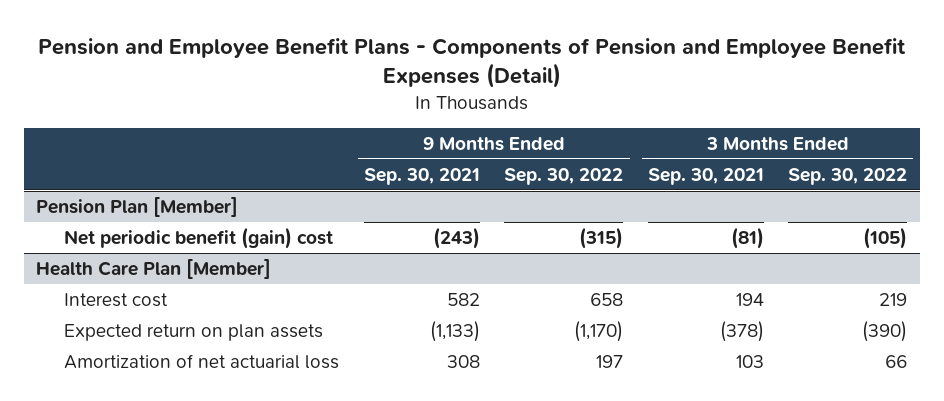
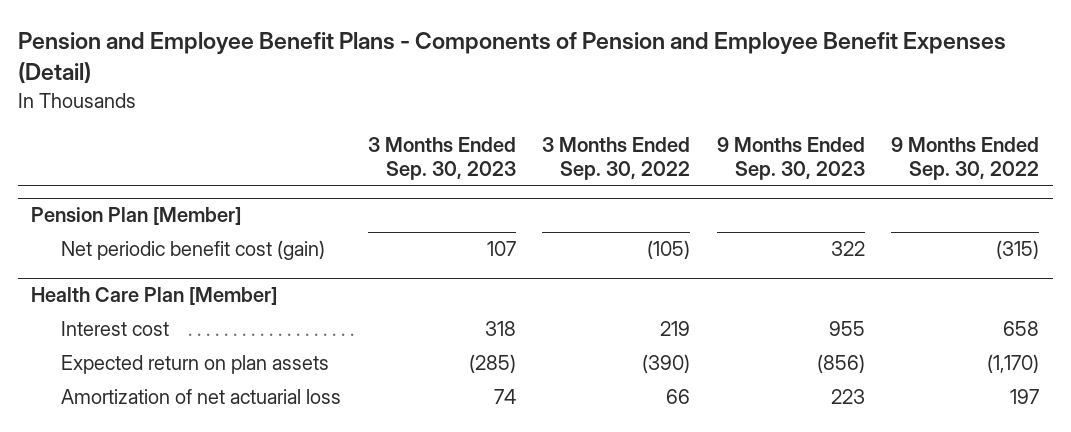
- | 9 Months Ended Sep. 30, 2021 | 9 Months Ended Sep. 30, 2022 | 3 Months Ended Sep. 30, 2021 | 3 Months Ended Sep. 30, 2022
+ | 3 Months Ended Sep. 30, 2023 | 3 Months Ended Sep. 30, 2022 | 9 Months Ended Sep. 30, 2023 | 9 Months Ended Sep. 30, 2022
@ Pension Plan [Member]
- Net periodic benefit (gain) cost | (243) | (315) | (81) | (105)
+ Net periodic benefit cost (gain) | 107 | (105) | 322 | (315)

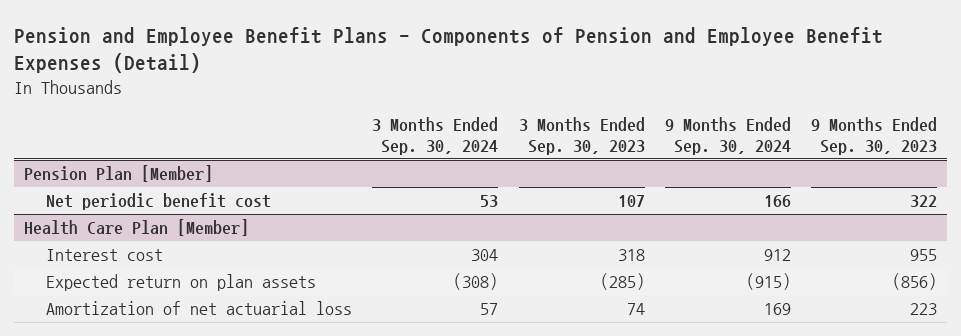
- | 3 Months Ended Sep. 30, 2023 | 3 Months Ended Sep. 30, 2022 | 9 Months Ended Sep. 30, 2023 | 9 Months Ended Sep. 30, 2022
+ | 3 Months Ended Sep. 30, 2024 | 3 Months Ended Sep. 30, 2023 | 9 Months Ended Sep. 30, 2024 | 9 Months Ended Sep. 30, 2023
@ Pension Plan [Member]
- Net periodic benefit cost (gain) | 107 | (105) | 322 | (315)
+ Net periodic benefit cost | 53 | 107 | 166 | 322

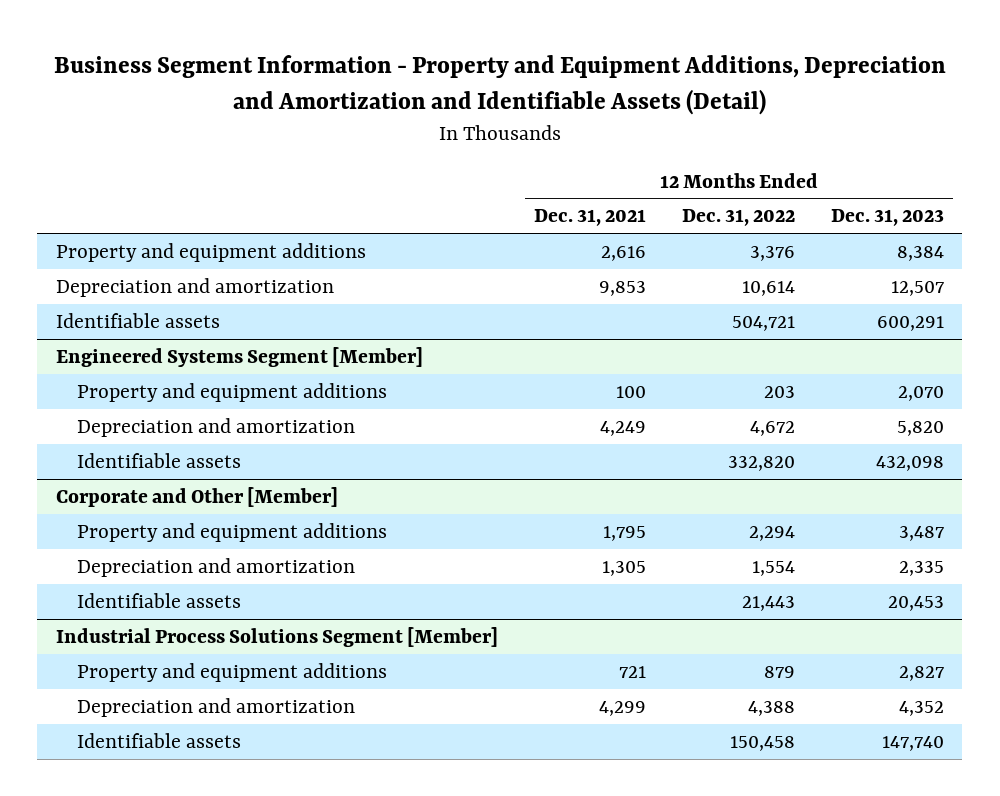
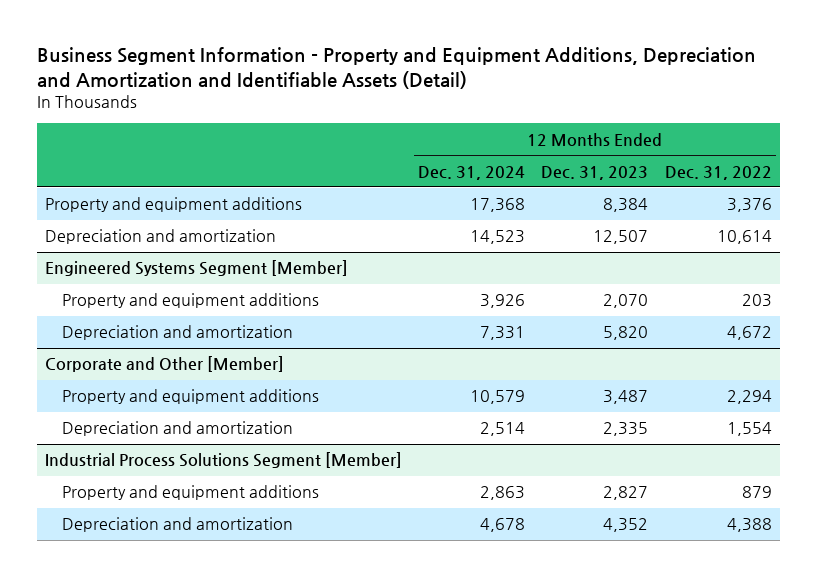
- | 12 Months Ended Dec. 31, 2021 | 12 Months Ended Dec. 31, 2022 | 12 Months Ended Dec. 31, 2023
+ | 12 Months Ended Dec. 31, 2024 | 12 Months Ended Dec. 31, 2023 | 12 Months Ended Dec. 31, 2022
- Identifiable assets | | 504,721 | 600,291
@ Engineered Systems Segment [Member]
- Identifiable assets | | 332,820 | 432,098
@ Corporate and Other [Member]
- Identifiable assets | | 21,443 | 20,453
@ Industrial Process Solutions Segment [Member]
- Identifiable assets | | 150,458 | 147,740

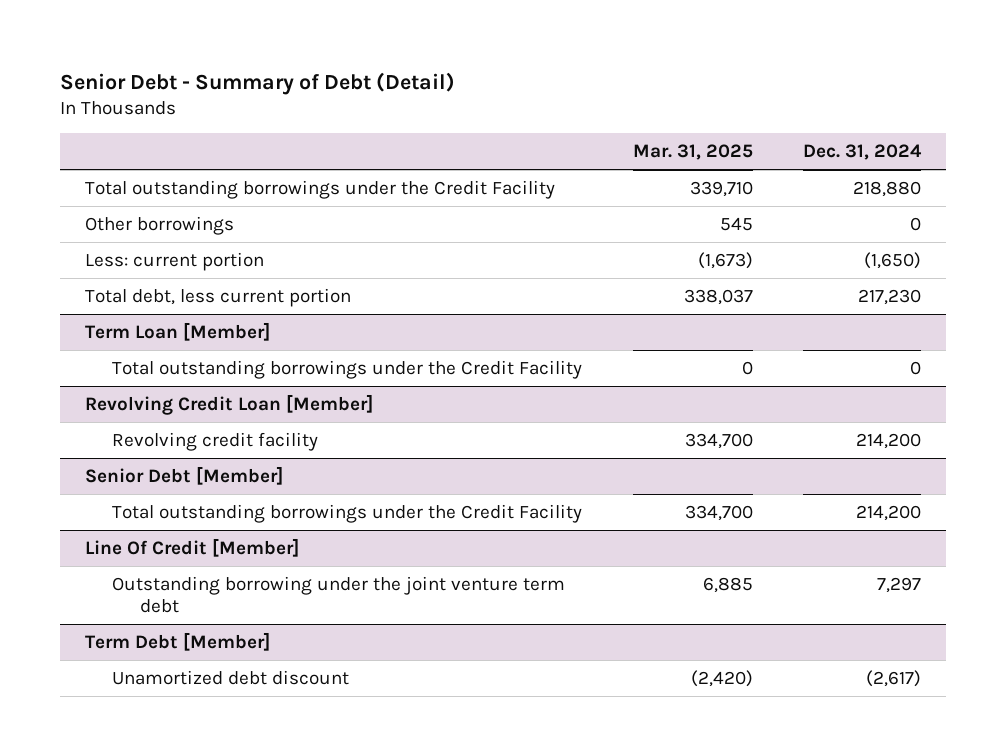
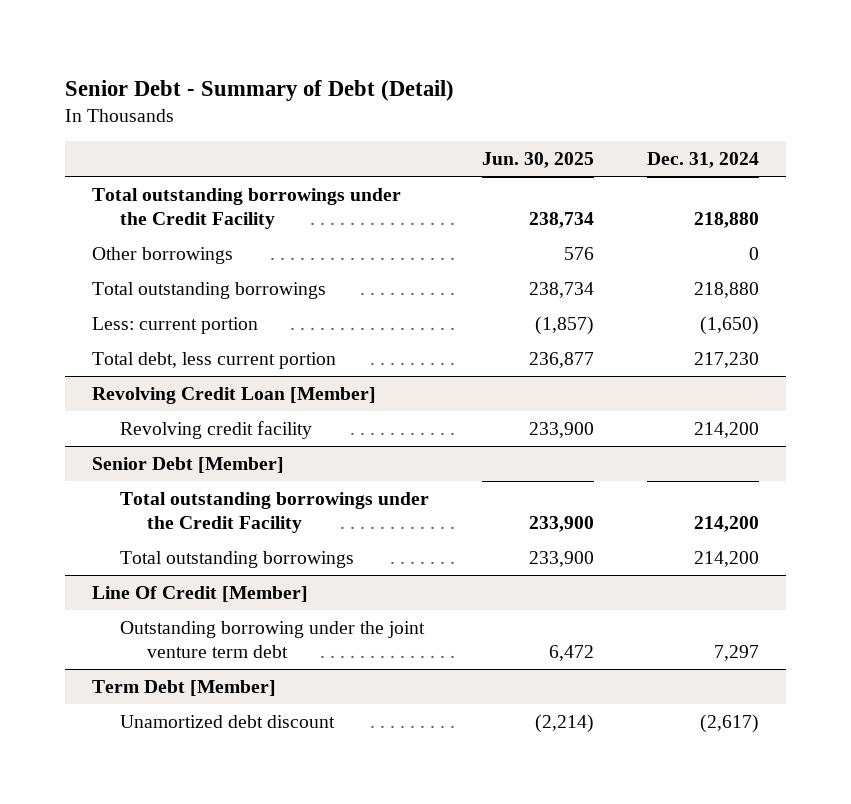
- | Mar. 31, 2025 | Dec. 31, 2024
+ | Jun. 30, 2025 | Dec. 31, 2024
+ Total outstanding borrowings | 238,734 | 218,880
- Term Loan [Member]
- Total outstanding borrowings under the Credit Facility | 0 | 0
@ Senior Debt [Member]
+ Total outstanding borrowings | 233,900 | 214,200

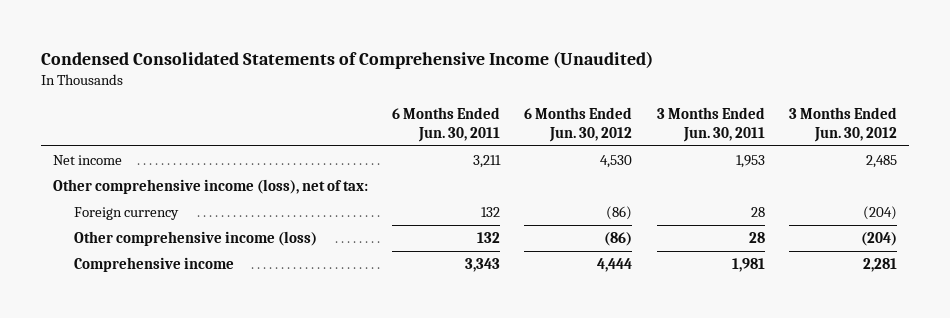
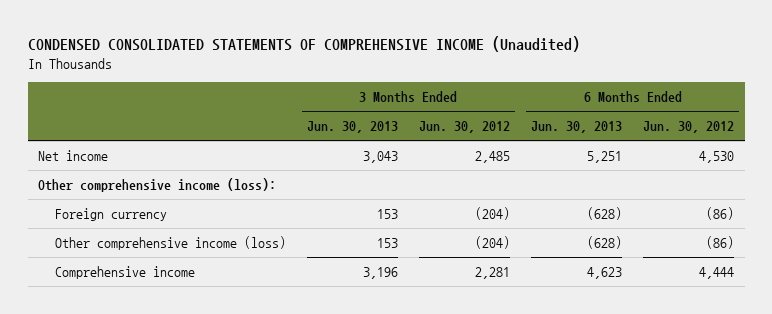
- Condensed Consolidated Statements of Comprehensive Income (Unaudited)
+ CONDENSED CONSOLIDATED STATEMENTS OF COMPREHENSIVE INCOME (Unaudited)
- | 6 Months Ended Jun. 30, 2011 | 6 Months Ended Jun. 30, 2012 | 3 Months Ended Jun. 30, 2011 | 3 Months Ended Jun. 30, 2012
+ | 3 Months Ended Jun. 30, 2013 | 3 Months Ended Jun. 30, 2012 | 6 Months Ended Jun. 30, 2013 | 6 Months Ended Jun. 30, 2012
- Other comprehensive income (loss), net of tax:
+ Other comprehensive income (loss):

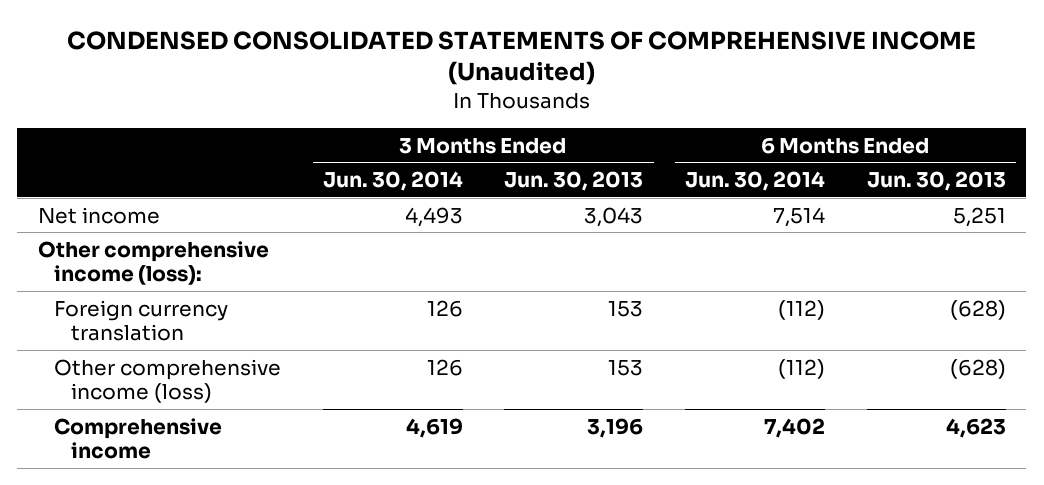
- | 3 Months Ended Jun. 30, 2013 | 3 Months Ended Jun. 30, 2012 | 6 Months Ended Jun. 30, 2013 | 6 Months Ended Jun. 30, 2012
+ | 3 Months Ended Jun. 30, 2014 | 3 Months Ended Jun. 30, 2013 | 6 Months Ended Jun. 30, 2014 | 6 Months Ended Jun. 30, 2013
- Foreign currency | 153 | (204) | (628) | (86)
+ Foreign currency translation | 126 | 153 | (112) | (628)

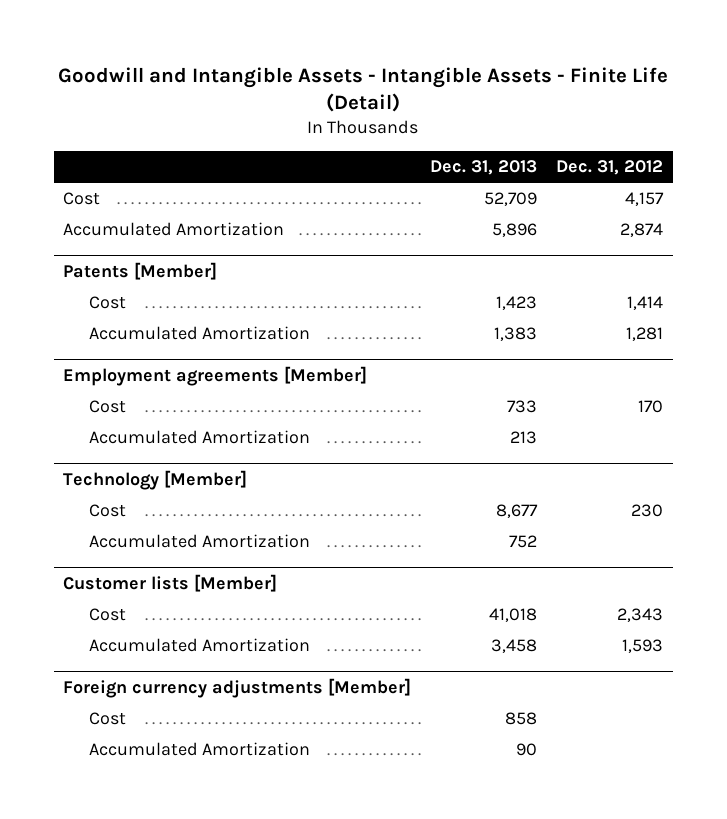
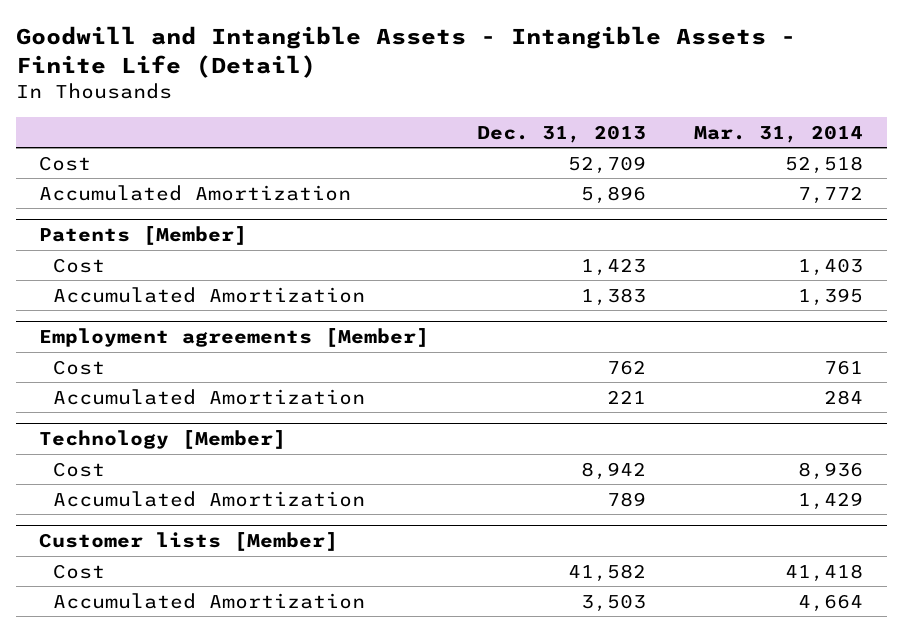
- | Dec. 31, 2013 | Dec. 31, 2012
+ | Dec. 31, 2013 | Mar. 31, 2014
@ Employment agreements [Member]
- Cost | 733 | 170
- Accumulated Amortization | 213 |
+ Cost | 762 | 761
+ Accumulated Amortization | 221 | 284
@ Technology [Member]
- Cost | 8,677 | 230
- Accumulated Amortization | 752 |
+ Cost | 8,942 | 8,936
+ Accumulated Amortization | 789 | 1,429
@ Customer lists [Member]
- Cost | 41,018 | 2,343
- Accumulated Amortization | 3,458 | 1,593
- Foreign currency adjustments [Member]
- Cost | 858 |
- Accumulated Amortization | 90 |
@ Customer lists [Member]
+ Cost | 41,582 | 41,418
+ Accumulated Amortization | 3,503 | 4,664

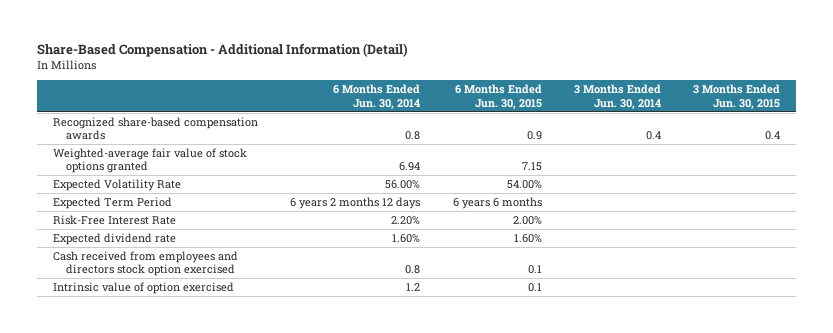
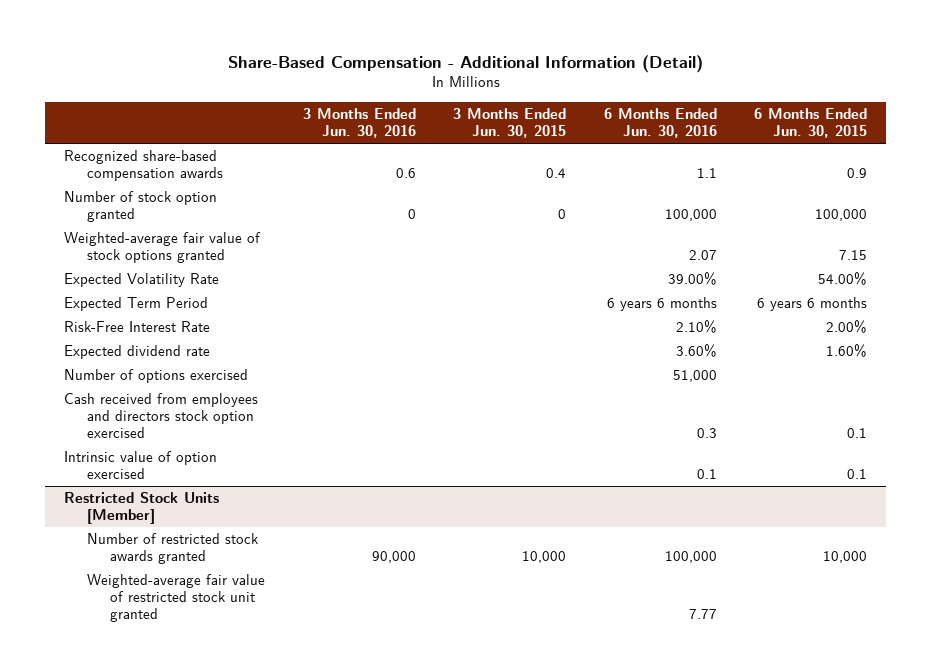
- | 6 Months Ended Jun. 30, 2014 | 6 Months Ended Jun. 30, 2015 | 3 Months Ended Jun. 30, 2014 | 3 Months Ended Jun. 30, 2015
+ | 3 Months Ended Jun. 30, 2016 | 3 Months Ended Jun. 30, 2015 | 6 Months Ended Jun. 30, 2016 | 6 Months Ended Jun. 30, 2015
+ Number of stock option granted | 0 | 0 | 100,000 | 100,000
+ Number of options exercised | | | 51,000 |
+ Restricted Stock Units [Member]
+ Number of restricted stock awards granted | 90,000 | 10,000 | 100,000 | 10,000
+ Weighted-average fair value of restricted stock unit granted | | | 7.77 |

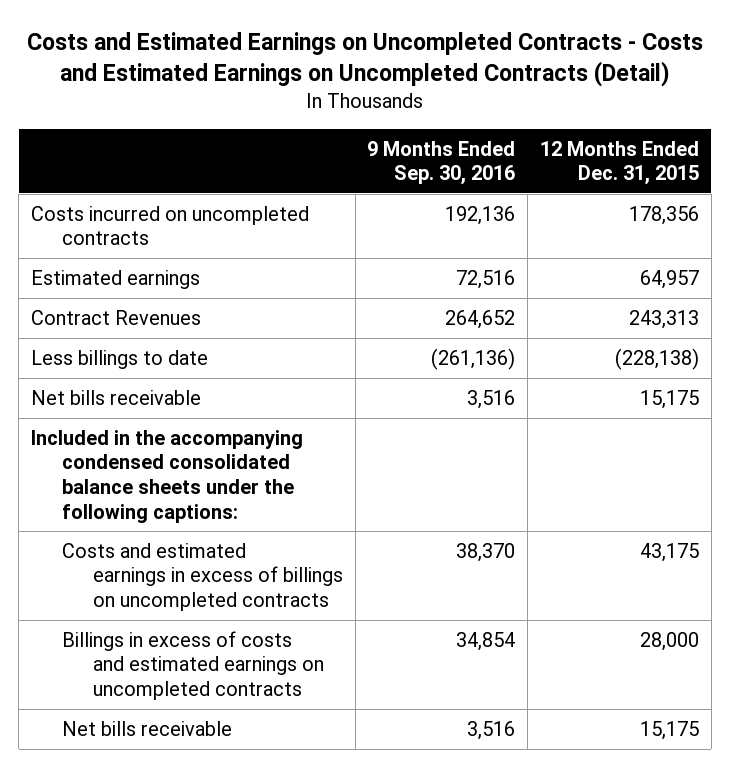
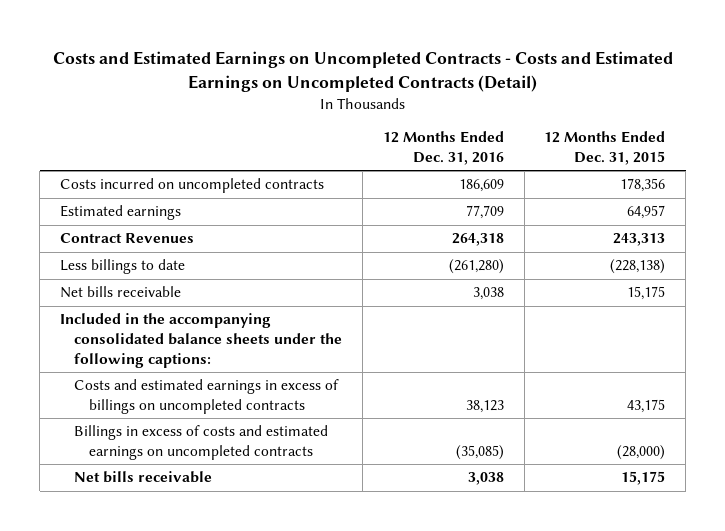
- | 9 Months Ended Sep. 30, 2016 | 12 Months Ended Dec. 31, 2015
+ | 12 Months Ended Dec. 31, 2016 | 12 Months Ended Dec. 31, 2015
- Included in the accompanying condensed consolidated balance sheets under the following captions:
+ Included in the accompanying consolidated balance sheets under the following captions:
- Billings in excess of costs and estimated earnings on uncompleted contracts | 34,854 | 28,000
+ Billings in excess of costs and estimated earnings on uncompleted contracts | (35,085) | (28,000)

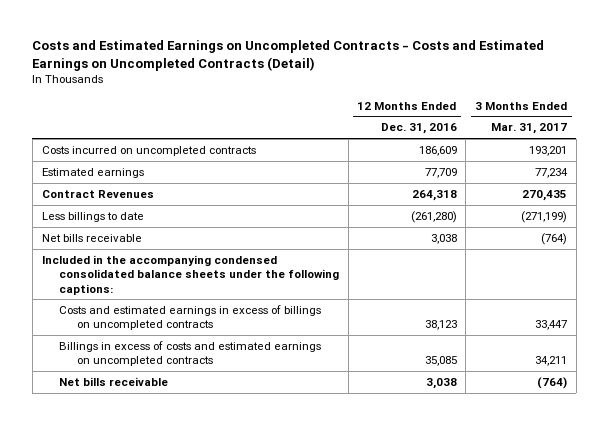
- | 12 Months Ended Dec. 31, 2016 | 12 Months Ended Dec. 31, 2015
+ | 12 Months Ended Dec. 31, 2016 | 3 Months Ended Mar. 31, 2017
- Included in the accompanying consolidated balance sheets under the following captions:
+ Included in the accompanying condensed consolidated balance sheets under the following captions:
- Billings in excess of costs and estimated earnings on uncompleted contracts | (35,085) | (28,000)
+ Billings in excess of costs and estimated earnings on uncompleted contracts | 35,085 | 34,211

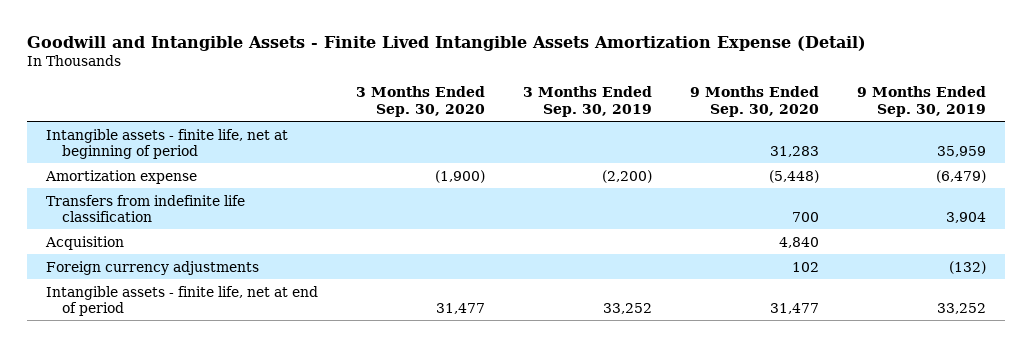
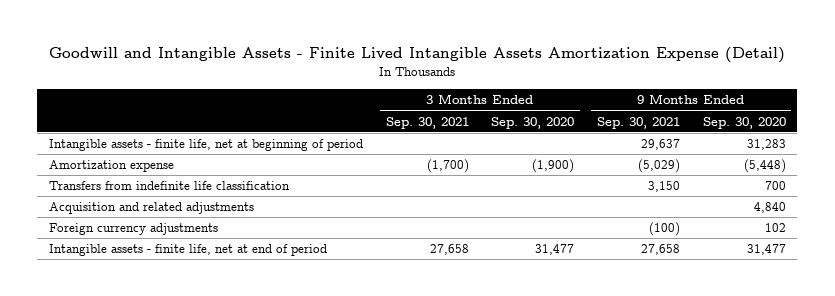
- | 3 Months Ended Sep. 30, 2020 | 3 Months Ended Sep. 30, 2019 | 9 Months Ended Sep. 30, 2020 | 9 Months Ended Sep. 30, 2019
+ | 3 Months Ended Sep. 30, 2021 | 3 Months Ended Sep. 30, 2020 | 9 Months Ended Sep. 30, 2021 | 9 Months Ended Sep. 30, 2020
- Acquisition | | | 4,840 |
+ Acquisition and related adjustments | | | | 4,840

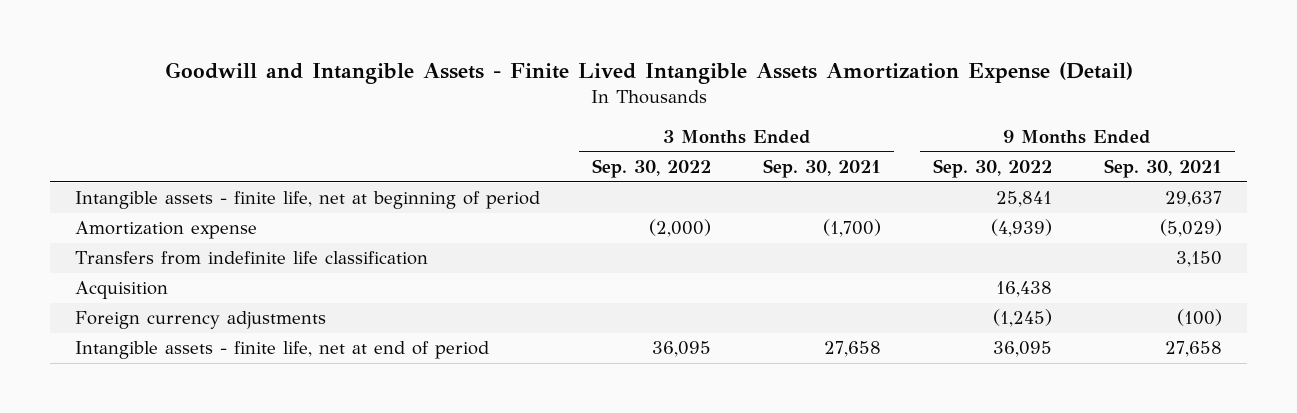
- | 3 Months Ended Sep. 30, 2021 | 3 Months Ended Sep. 30, 2020 | 9 Months Ended Sep. 30, 2021 | 9 Months Ended Sep. 30, 2020
+ | 3 Months Ended Sep. 30, 2022 | 3 Months Ended Sep. 30, 2021 | 9 Months Ended Sep. 30, 2022 | 9 Months Ended Sep. 30, 2021
- Acquisition and related adjustments | | | | 4,840
+ Acquisition | | | 16,438 |

